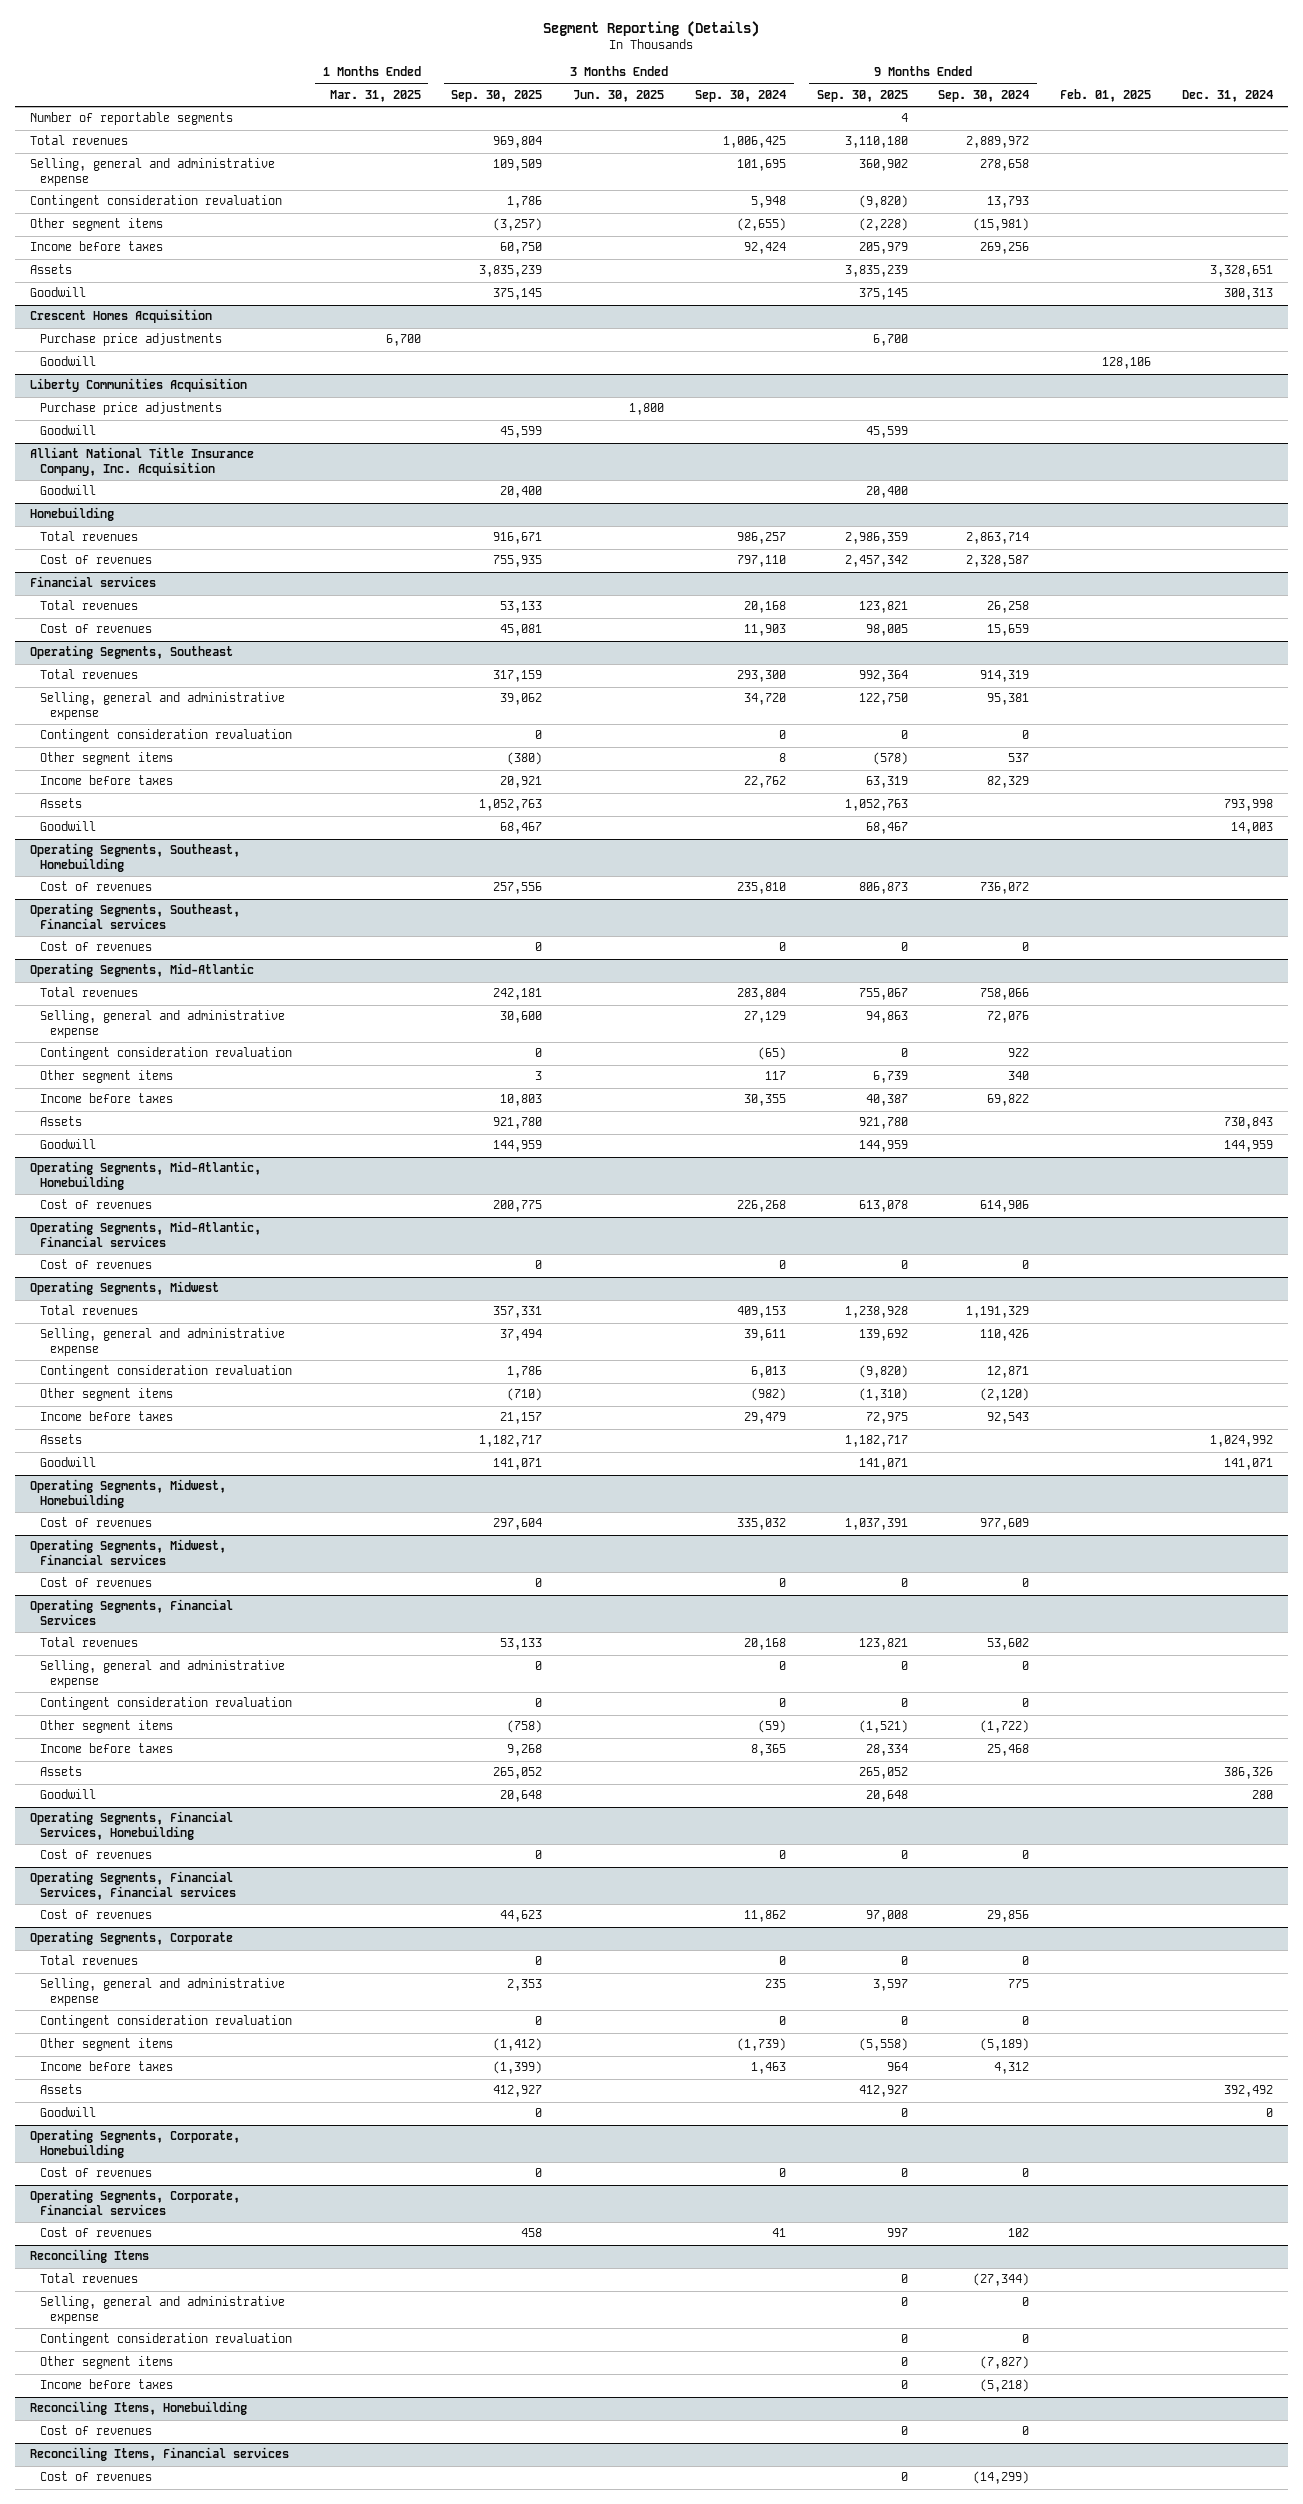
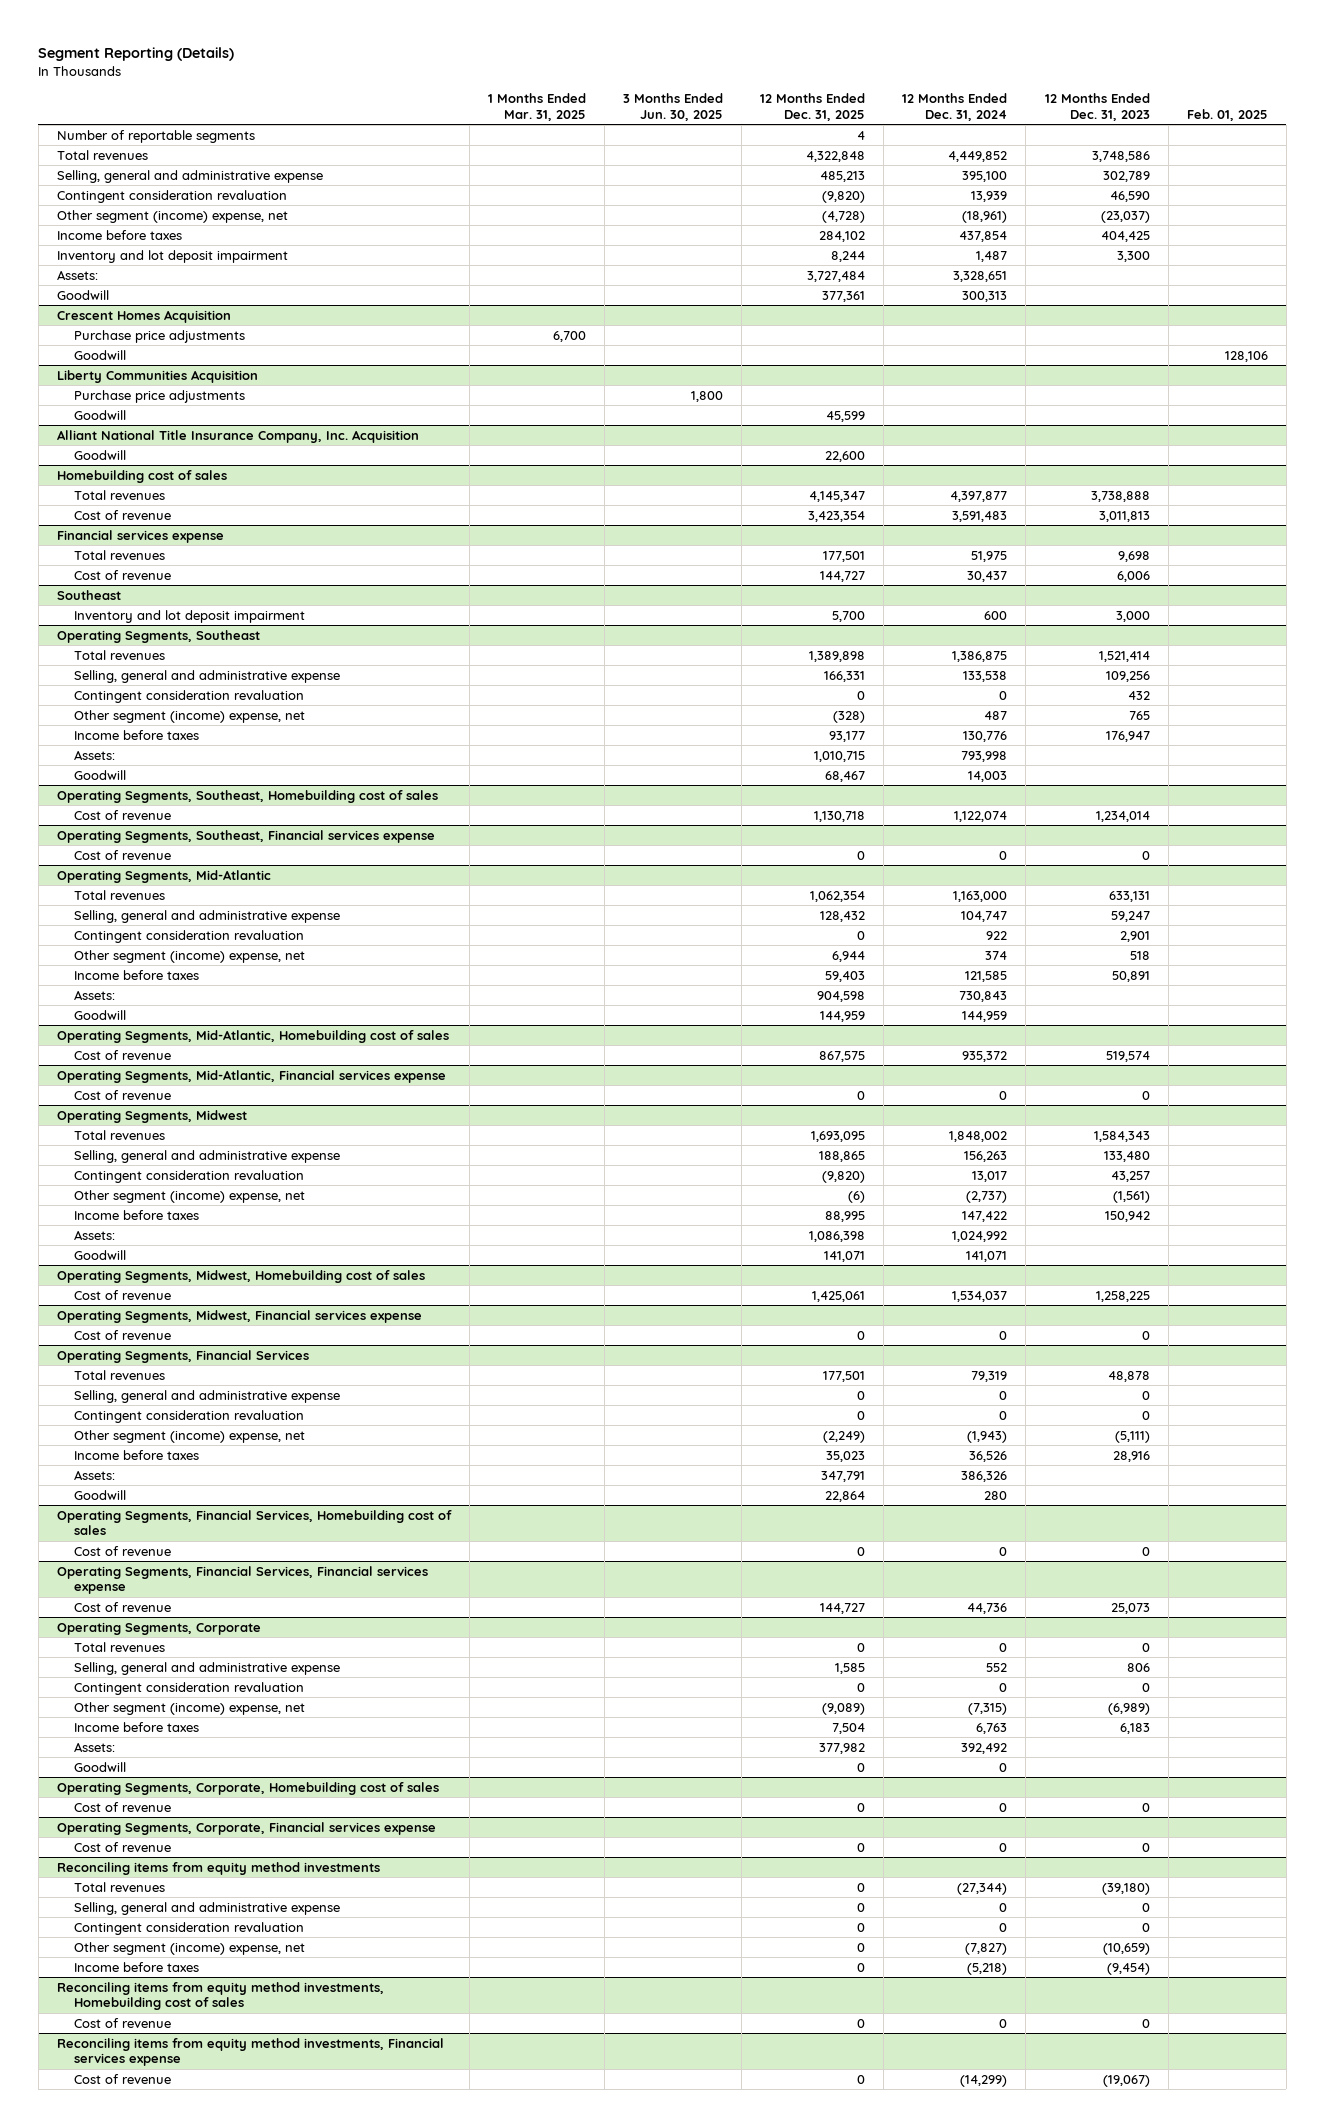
- | 1 Months Ended Mar. 31, 2025 | 3 Months Ended Sep. 30, 2025 | 3 Months Ended Jun. 30, 2025 | 3 Months Ended Sep. 30, 2024 | 9 Months Ended Sep. 30, 2025 | 9 Months Ended Sep. 30, 2024 | Feb. 01, 2025 | Dec. 31, 2024
+ | 1 Months Ended Mar. 31, 2025 | 3 Months Ended Jun. 30, 2025 | 12 Months Ended Dec. 31, 2025 | 12 Months Ended Dec. 31, 2024 | 12 Months Ended Dec. 31, 2023 | Feb. 01, 2025
- Other segment items | | (3,257) | | (2,655) | (2,228) | (15,981) | |
+ Other segment (income) expense, net | | | (4,728) | (18,961) | (23,037) |
- Assets | | 3,835,239 | | | 3,835,239 | | | 3,328,651
+ Inventory and lot deposit impairment | | | 8,244 | 1,487 | 3,300 |
+ Assets: | | | 3,727,484 | 3,328,651 | |
- Homebuilding
+ Homebuilding cost of sales
- Cost of revenues | | 755,935 | | 797,110 | 2,457,342 | 2,328,587 | |
- Financial services
+ Cost of revenue | | | 3,423,354 | 3,591,483 | 3,011,813 |
+ Financial services expense
- Cost of revenues | | 45,081 | | 11,903 | 98,005 | 15,659 | |
+ Cost of revenue | | | 144,727 | 30,437 | 6,006 |
+ Southeast
+ Inventory and lot deposit impairment | | | 5,700 | 600 | 3,000 |
@ Operating Segments, Southeast
- Other segment items | | (380) | | 8 | (578) | 537 | |
+ Other segment (income) expense, net | | | (328) | 487 | 765 |
- Assets | | 1,052,763 | | | 1,052,763 | | | 793,998
+ Assets: | | | 1,010,715 | 793,998 | |
- Operating Segments, Southeast, Homebuilding
- Cost of revenues | | 257,556 | | 235,810 | 806,873 | 736,072 | |
- Operating Segments, Southeast, Financial services
- Cost of revenues | | 0 | | 0 | 0 | 0 | |
+ Operating Segments, Southeast, Homebuilding cost of sales
+ Cost of revenue | | | 1,130,718 | 1,122,074 | 1,234,014 |
+ Operating Segments, Southeast, Financial services expense
+ Cost of revenue | | | 0 | 0 | 0 |
@ Operating Segments, Mid-Atlantic
- Other segment items | | 3 | | 117 | 6,739 | 340 | |
+ Other segment (income) expense, net | | | 6,944 | 374 | 518 |
- Assets | | 921,780 | | | 921,780 | | | 730,843
+ Assets: | | | 904,598 | 730,843 | |
- Operating Segments, Mid-Atlantic, Homebuilding
- Cost of revenues | | 200,775 | | 226,268 | 613,078 | 614,906 | |
- Operating Segments, Mid-Atlantic, Financial services
- Cost of revenues | | 0 | | 0 | 0 | 0 | |
+ Operating Segments, Mid-Atlantic, Homebuilding cost of sales
+ Cost of revenue | | | 867,575 | 935,372 | 519,574 |
+ Operating Segments, Mid-Atlantic, Financial services expense
+ Cost of revenue | | | 0 | 0 | 0 |
@ Operating Segments, Midwest
- Other segment items | | (710) | | (982) | (1,310) | (2,120) | |
+ Other segment (income) expense, net | | | (6) | (2,737) | (1,561) |
- Assets | | 1,182,717 | | | 1,182,717 | | | 1,024,992
+ Assets: | | | 1,086,398 | 1,024,992 | |
- Operating Segments, Midwest, Homebuilding
- Cost of revenues | | 297,604 | | 335,032 | 1,037,391 | 977,609 | |
- Operating Segments, Midwest, Financial services
- Cost of revenues | | 0 | | 0 | 0 | 0 | |
+ Operating Segments, Midwest, Homebuilding cost of sales
+ Cost of revenue | | | 1,425,061 | 1,534,037 | 1,258,225 |
+ Operating Segments, Midwest, Financial services expense
+ Cost of revenue | | | 0 | 0 | 0 |
@ Operating Segments, Financial Services
- Other segment items | | (758) | | (59) | (1,521) | (1,722) | |
+ Other segment (income) expense, net | | | (2,249) | (1,943) | (5,111) |
- Assets | | 265,052 | | | 265,052 | | | 386,326
+ Assets: | | | 347,791 | 386,326 | |
- Operating Segments, Financial Services, Homebuilding
- Cost of revenues | | 0 | | 0 | 0 | 0 | |
- Operating Segments, Financial Services, Financial services
- Cost of revenues | | 44,623 | | 11,862 | 97,008 | 29,856 | |
+ Operating Segments, Financial Services, Homebuilding cost of sales
+ Cost of revenue | | | 0 | 0 | 0 |
+ Operating Segments, Financial Services, Financial services expense
+ Cost of revenue | | | 144,727 | 44,736 | 25,073 |
@ Operating Segments, Corporate
- Other segment items | | (1,412) | | (1,739) | (5,558) | (5,189) | |
+ Other segment (income) expense, net | | | (9,089) | (7,315) | (6,989) |
- Assets | | 412,927 | | | 412,927 | | | 392,492
+ Assets: | | | 377,982 | 392,492 | |
- Operating Segments, Corporate, Homebuilding
- Cost of revenues | | 0 | | 0 | 0 | 0 | |
- Operating Segments, Corporate, Financial services
- Cost of revenues | | 458 | | 41 | 997 | 102 | |
- Reconciling Items
+ Operating Segments, Corporate, Homebuilding cost of sales
+ Cost of revenue | | | 0 | 0 | 0 |
+ Operating Segments, Corporate, Financial services expense
+ Cost of revenue | | | 0 | 0 | 0 |
+ Reconciling items from equity method investments
- Other segment items | | | | | 0 | (7,827) | |
+ Other segment (income) expense, net | | | 0 | (7,827) | (10,659) |
- Reconciling Items, Homebuilding
- Cost of revenues | | | | | 0 | 0 | |
- Reconciling Items, Financial services
- Cost of revenues | | | | | 0 | (14,299) | |
+ Reconciling items from equity method investments, Homebuilding cost of sales
+ Cost of revenue | | | 0 | 0 | 0 |
+ Reconciling items from equity method investments, Financial services expense
+ Cost of revenue | | | 0 | (14,299) | (19,067) |

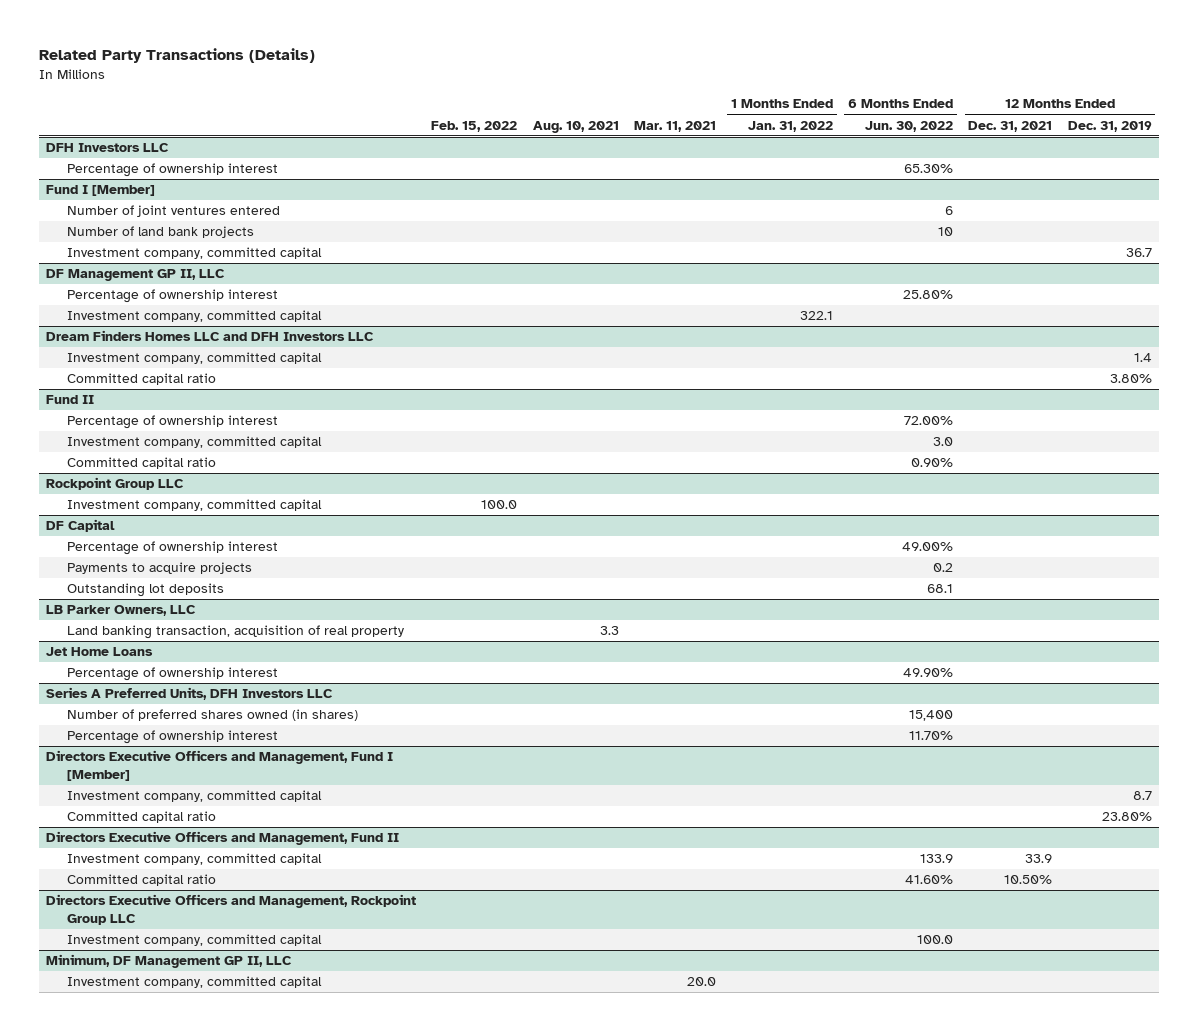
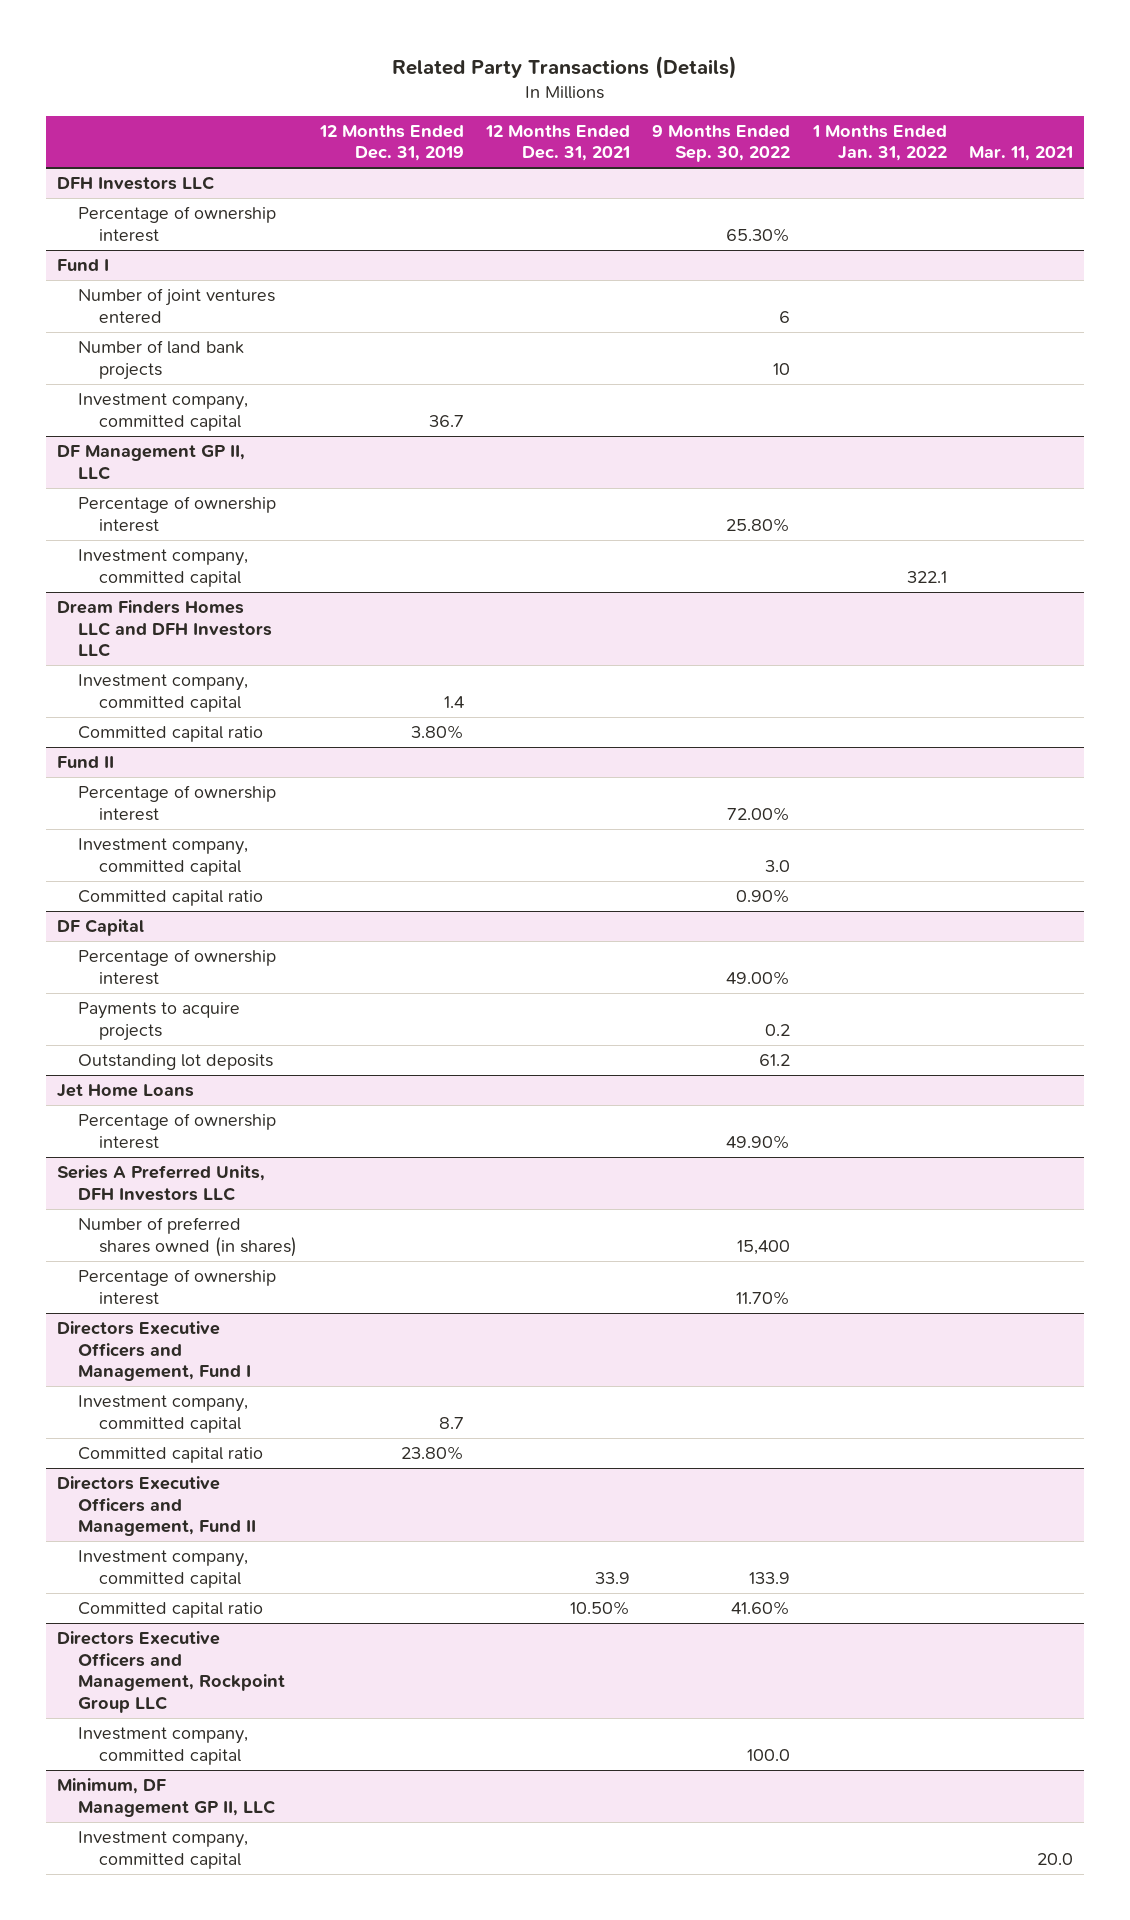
- | Feb. 15, 2022 | Aug. 10, 2021 | Mar. 11, 2021 | 1 Months Ended Jan. 31, 2022 | 6 Months Ended Jun. 30, 2022 | 12 Months Ended Dec. 31, 2021 | 12 Months Ended Dec. 31, 2019
+ | 12 Months Ended Dec. 31, 2019 | 12 Months Ended Dec. 31, 2021 | 9 Months Ended Sep. 30, 2022 | 1 Months Ended Jan. 31, 2022 | Mar. 11, 2021
- Fund I [Member]
+ Fund I
- Rockpoint Group LLC
- Investment company, committed capital | 100.0 | | | | | |
- LB Parker Owners, LLC
- Land banking transaction, acquisition of real property | | 3.3 | | | | |
- Directors Executive Officers and Management, Fund I [Member]
+ Directors Executive Officers and Management, Fund I

